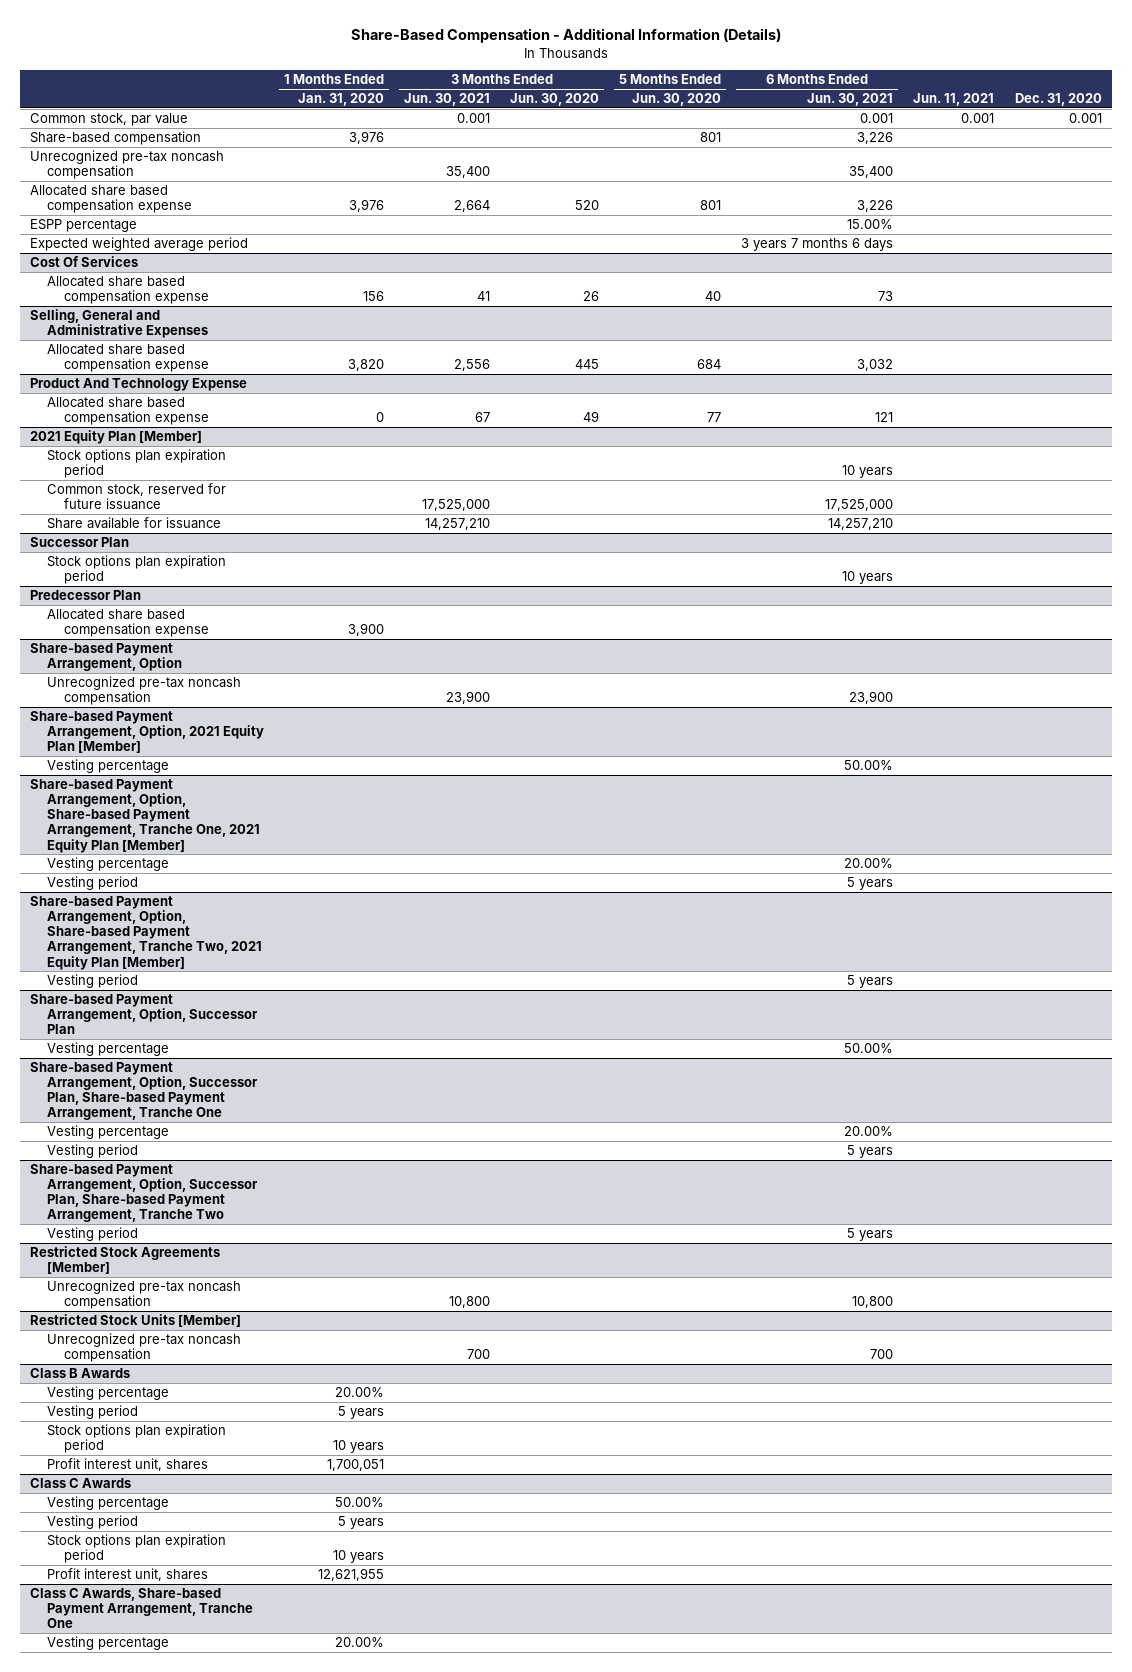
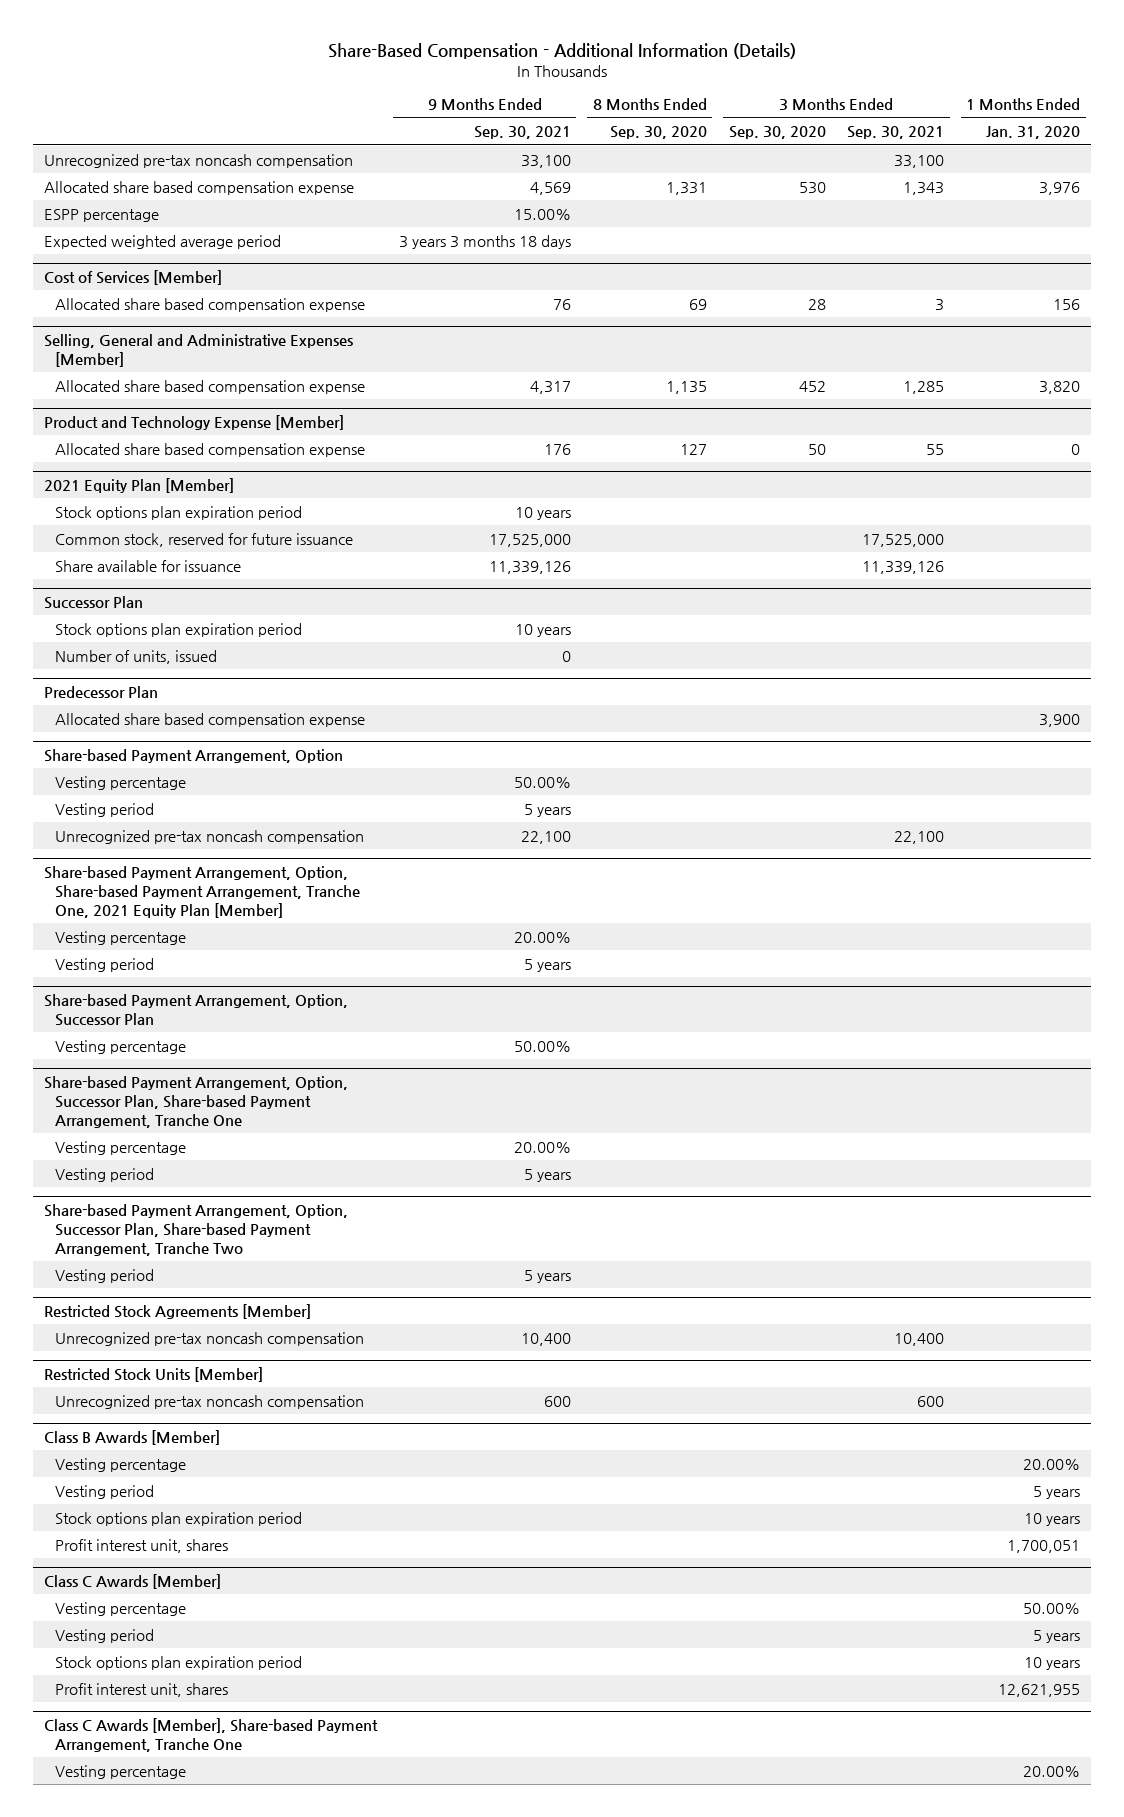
- | 1 Months Ended Jan. 31, 2020 | 3 Months Ended Jun. 30, 2021 | 3 Months Ended Jun. 30, 2020 | 5 Months Ended Jun. 30, 2020 | 6 Months Ended Jun. 30, 2021 | Jun. 11, 2021 | Dec. 31, 2020
+ | 9 Months Ended Sep. 30, 2021 | 8 Months Ended Sep. 30, 2020 | 3 Months Ended Sep. 30, 2020 | 3 Months Ended Sep. 30, 2021 | 1 Months Ended Jan. 31, 2020
- Common stock, par value | | 0.001 | | | 0.001 | 0.001 | 0.001
- Share-based compensation | 3,976 | | | 801 | 3,226 | |
- Cost Of Services
+ Cost of Services [Member]
- Selling, General and Administrative Expenses
+ Selling, General and Administrative Expenses [Member]
- Product And Technology Expense
+ Product and Technology Expense [Member]
@ Successor Plan
+ Number of units, issued | 0 | | | |
@ Share-based Payment Arrangement, Option
+ Vesting percentage | 50.00% | | | |
+ Vesting period | 5 years | | | |
- Share-based Payment Arrangement, Option, 2021 Equity Plan [Member]
- Vesting percentage | | | | | 50.00% | |
- Share-based Payment Arrangement, Option, Share-based Payment Arrangement, Tranche Two, 2021 Equity Plan [Member]
- Vesting period | | | | | 5 years | |
- Class B Awards
+ Class B Awards [Member]
- Class C Awards
+ Class C Awards [Member]
- Class C Awards, Share-based Payment Arrangement, Tranche One
+ Class C Awards [Member], Share-based Payment Arrangement, Tranche One

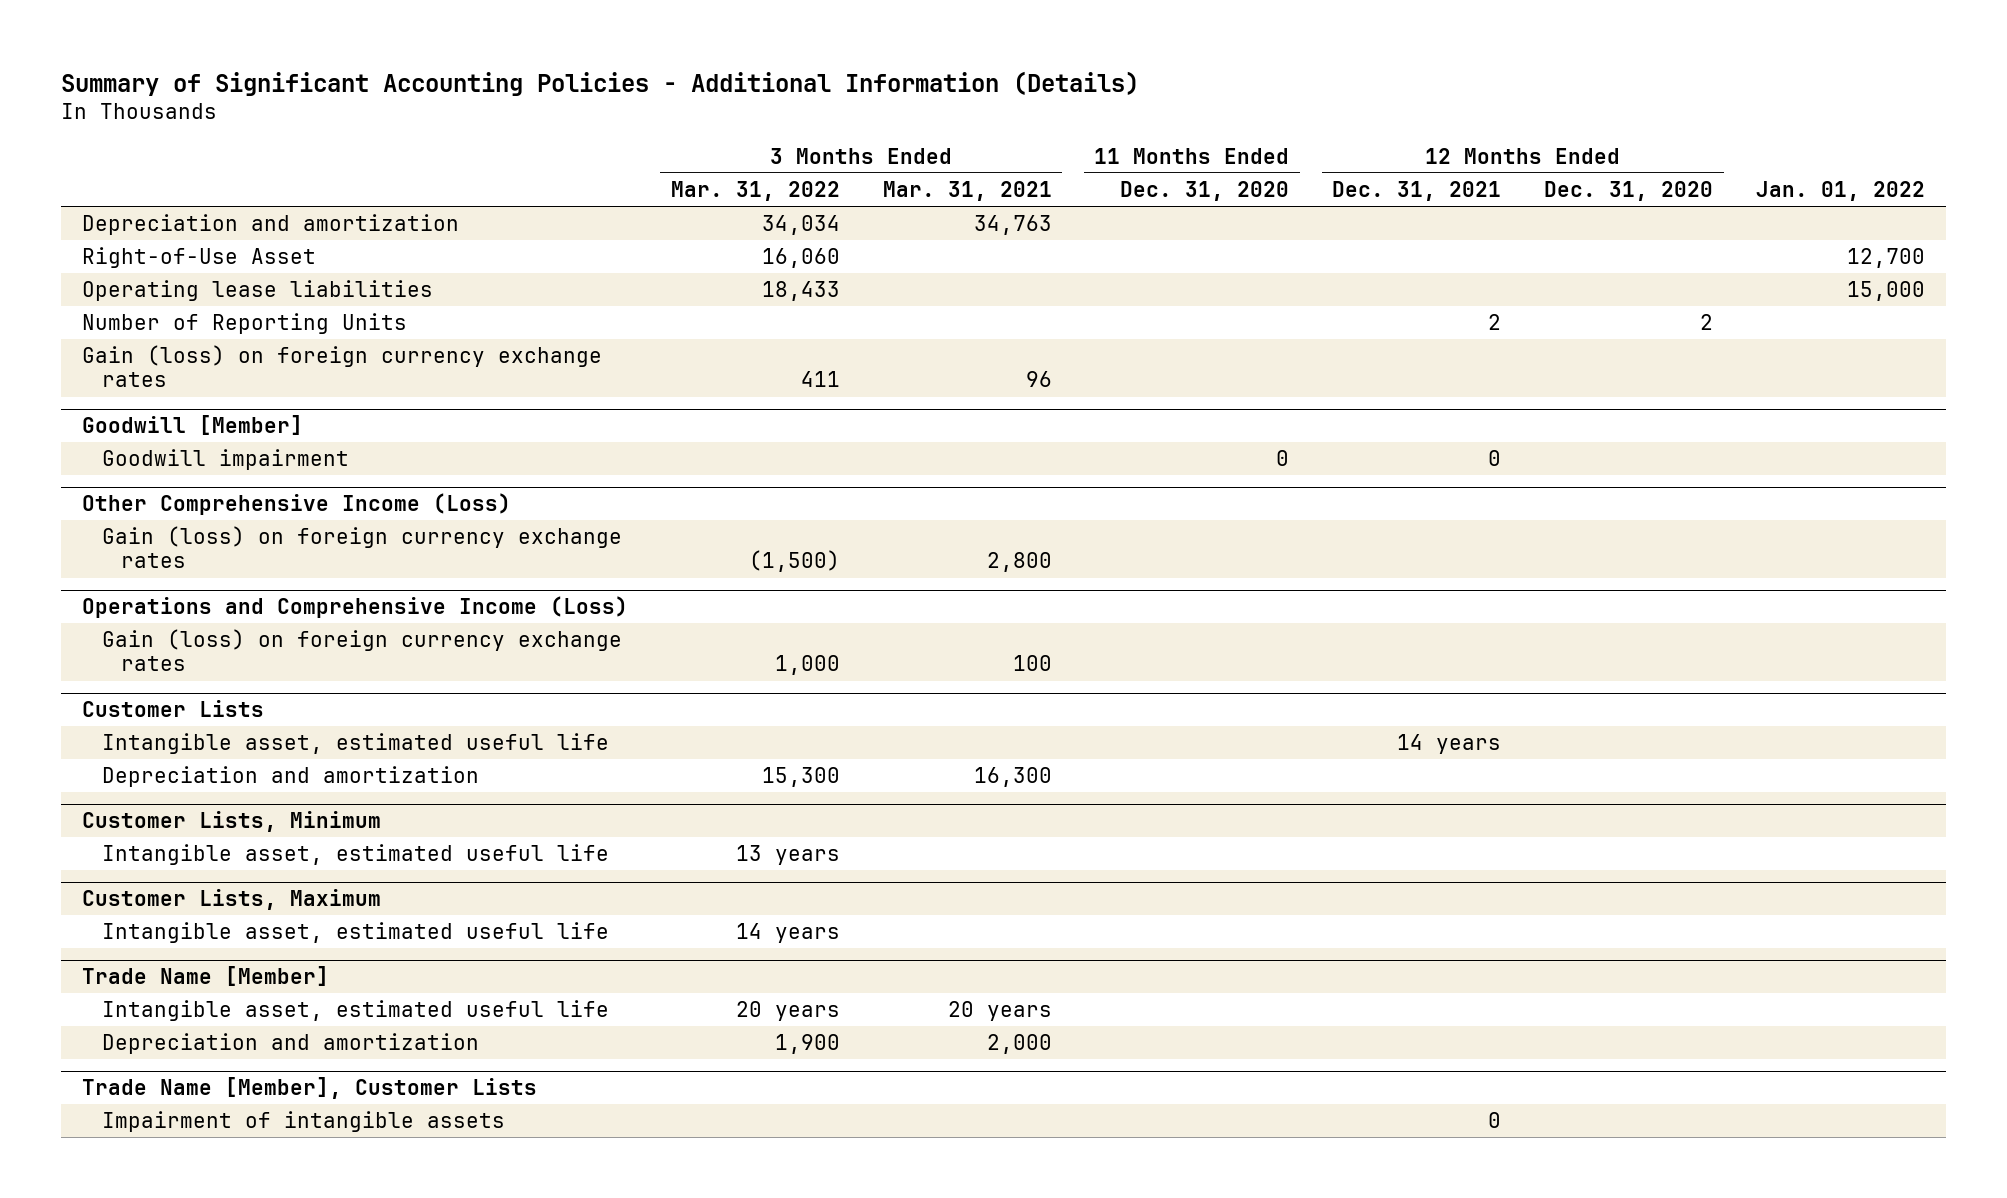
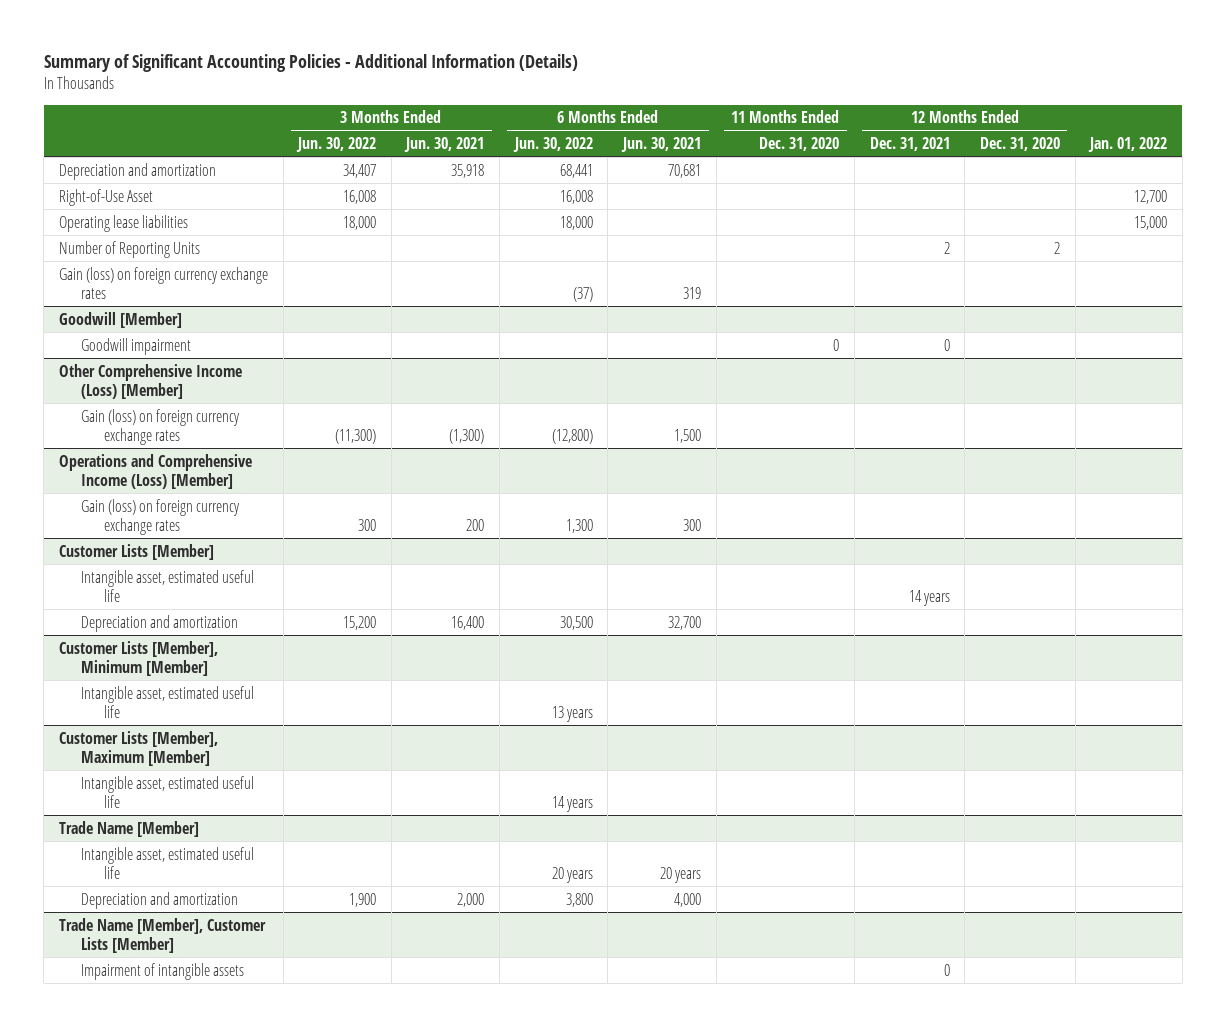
- | 3 Months Ended Mar. 31, 2022 | 3 Months Ended Mar. 31, 2021 | 11 Months Ended Dec. 31, 2020 | 12 Months Ended Dec. 31, 2021 | 12 Months Ended Dec. 31, 2020 | Jan. 01, 2022
+ | 3 Months Ended Jun. 30, 2022 | 3 Months Ended Jun. 30, 2021 | 6 Months Ended Jun. 30, 2022 | 6 Months Ended Jun. 30, 2021 | 11 Months Ended Dec. 31, 2020 | 12 Months Ended Dec. 31, 2021 | 12 Months Ended Dec. 31, 2020 | Jan. 01, 2022
- Other Comprehensive Income (Loss)
+ Other Comprehensive Income (Loss) [Member]
- Operations and Comprehensive Income (Loss)
+ Operations and Comprehensive Income (Loss) [Member]
- Customer Lists
+ Customer Lists [Member]
- Customer Lists, Minimum
+ Customer Lists [Member], Minimum [Member]
- Customer Lists, Maximum
+ Customer Lists [Member], Maximum [Member]
- Trade Name [Member], Customer Lists
+ Trade Name [Member], Customer Lists [Member]

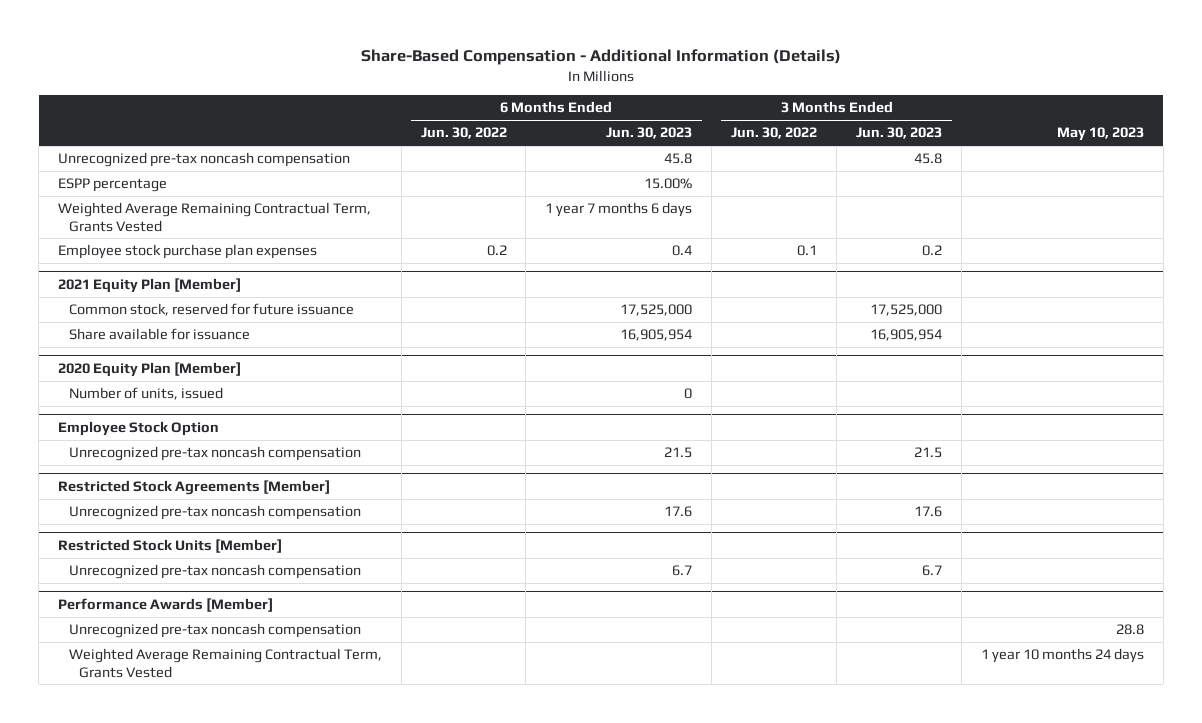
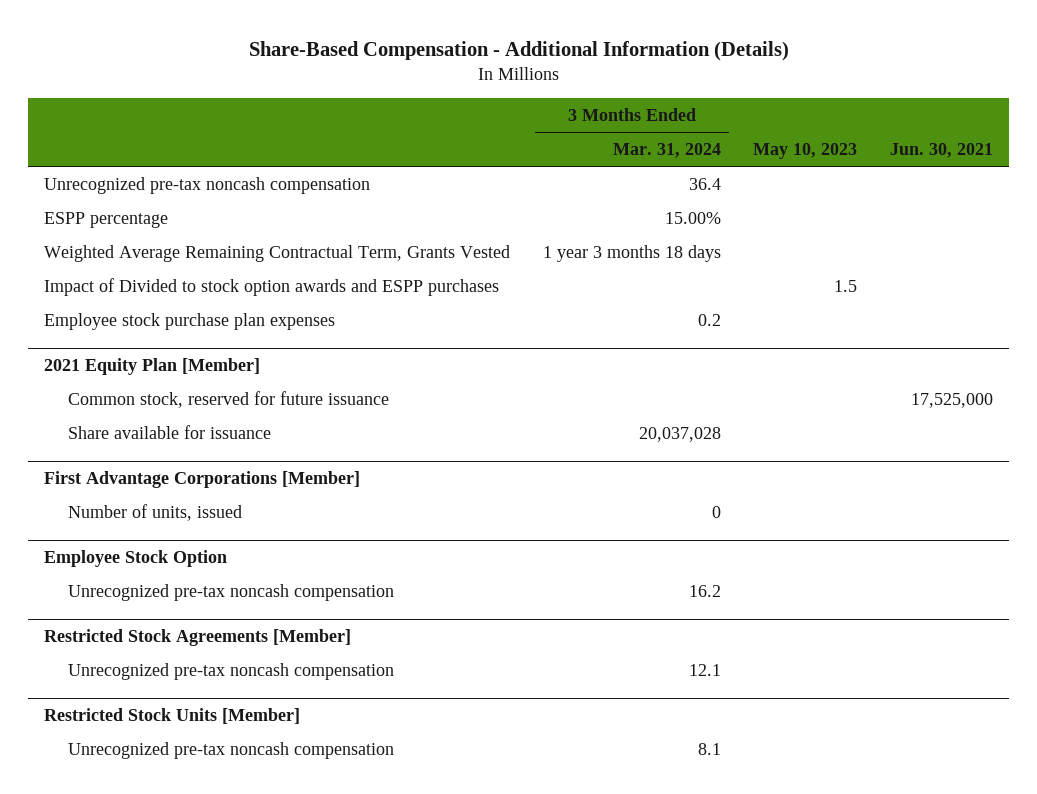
- | 6 Months Ended Jun. 30, 2022 | 6 Months Ended Jun. 30, 2023 | 3 Months Ended Jun. 30, 2022 | 3 Months Ended Jun. 30, 2023 | May 10, 2023
+ | 3 Months Ended Mar. 31, 2024 | May 10, 2023 | Jun. 30, 2021
+ Impact of Divided to stock option awards and ESPP purchases | | 1.5 |
- 2020 Equity Plan [Member]
- Number of units, issued | | 0 | | |
+ First Advantage Corporations [Member]
+ Number of units, issued | 0 | |
- Performance Awards [Member]
- Unrecognized pre-tax noncash compensation | | | | | 28.8
- Weighted Average Remaining Contractual Term, Grants Vested | | | | | 1 year 10 months 24 days

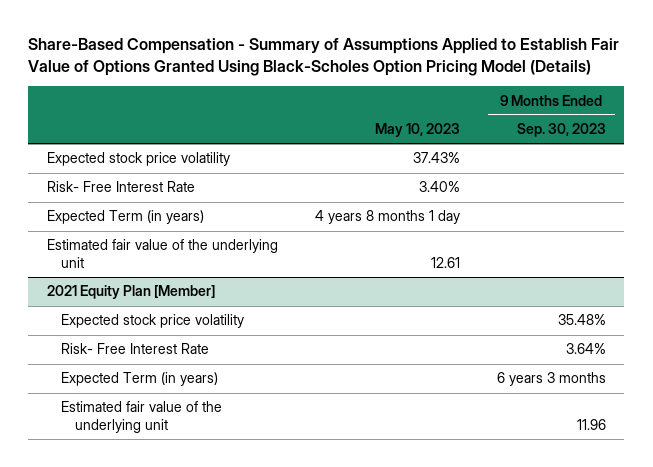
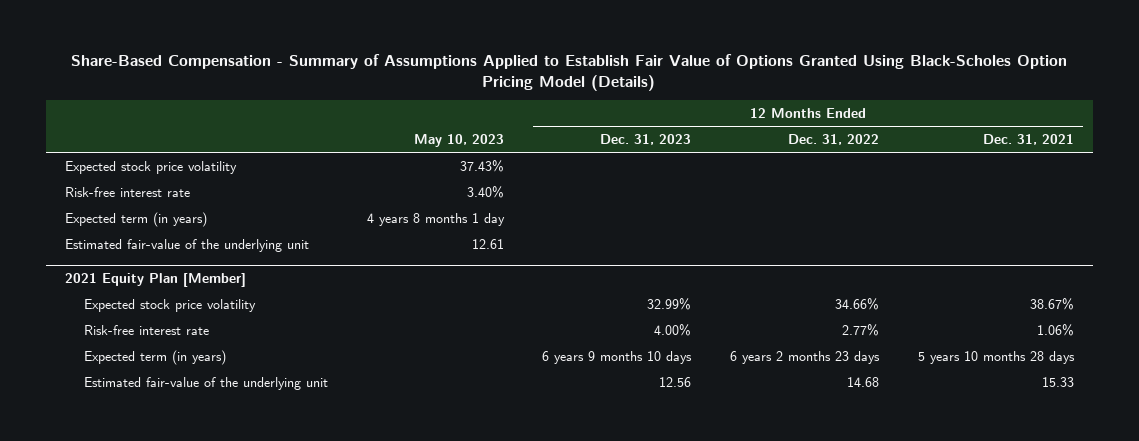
- | May 10, 2023 | 9 Months Ended Sep. 30, 2023
+ | May 10, 2023 | 12 Months Ended Dec. 31, 2023 | 12 Months Ended Dec. 31, 2022 | 12 Months Ended Dec. 31, 2021
- Risk- Free Interest Rate | 3.40% |
- Expected Term (in years) | 4 years 8 months 1 day |
- Estimated fair value of the underlying unit | 12.61 |
+ Risk-free interest rate | 3.40% | | |
+ Expected term (in years) | 4 years 8 months 1 day | | |
+ Estimated fair-value of the underlying unit | 12.61 | | |
@ 2021 Equity Plan [Member]
- Risk- Free Interest Rate | | 3.64%
- Expected Term (in years) | | 6 years 3 months
- Estimated fair value of the underlying unit | | 11.96
+ Risk-free interest rate | | 4.00% | 2.77% | 1.06%
+ Expected term (in years) | | 6 years 9 months 10 days | 6 years 2 months 23 days | 5 years 10 months 28 days
+ Estimated fair-value of the underlying unit | | 12.56 | 14.68 | 15.33

